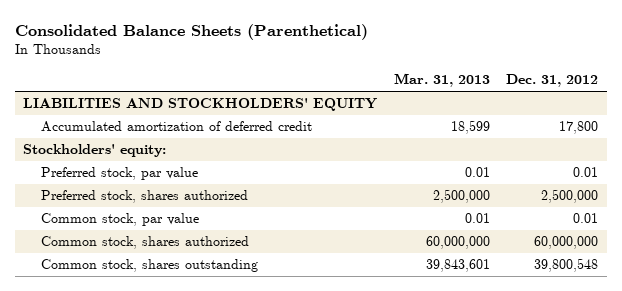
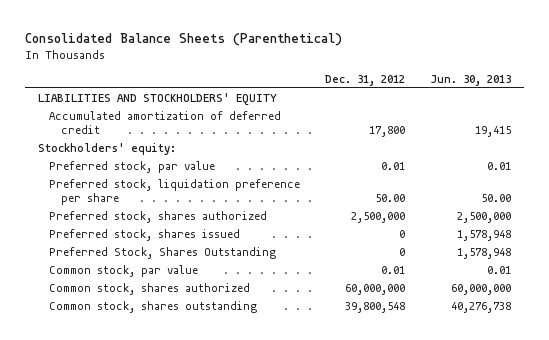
- | Mar. 31, 2013 | Dec. 31, 2012
+ | Dec. 31, 2012 | Jun. 30, 2013
+ Preferred stock, liquidation preference per share | 50.00 | 50.00
+ Preferred stock, shares issued | 0 | 1,578,948
+ Preferred Stock, Shares Outstanding | 0 | 1,578,948

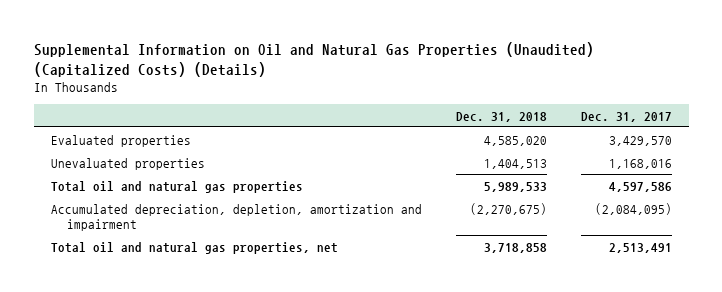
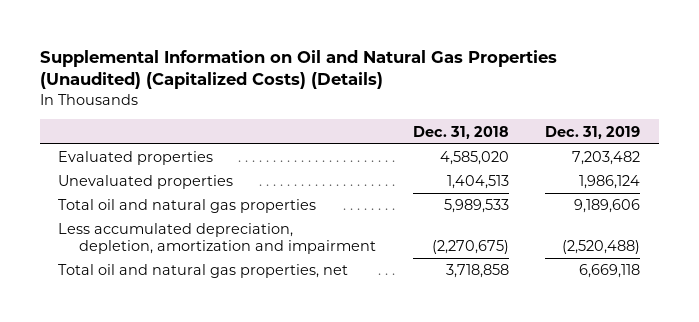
- | Dec. 31, 2018 | Dec. 31, 2017
+ | Dec. 31, 2018 | Dec. 31, 2019
- Accumulated depreciation, depletion, amortization and impairment | (2,270,675) | (2,084,095)
+ Less accumulated depreciation, depletion, amortization and impairment | (2,270,675) | (2,520,488)

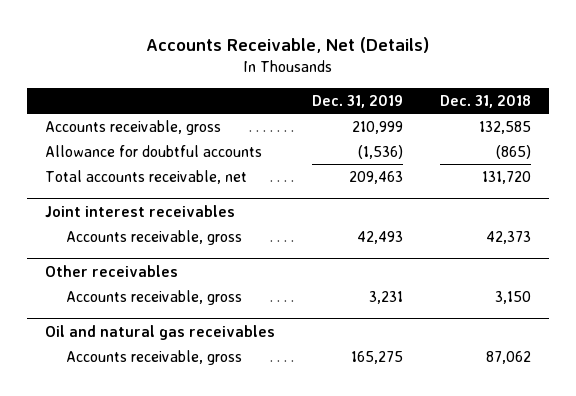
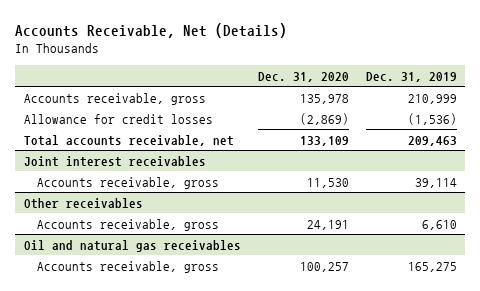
- | Dec. 31, 2019 | Dec. 31, 2018
+ | Dec. 31, 2020 | Dec. 31, 2019
- Allowance for doubtful accounts | (1,536) | (865)
+ Allowance for credit losses | (2,869) | (1,536)
@ Joint interest receivables
- Accounts receivable, gross | 42,493 | 42,373
+ Accounts receivable, gross | 11,530 | 39,114
@ Other receivables
- Accounts receivable, gross | 3,231 | 3,150
+ Accounts receivable, gross | 24,191 | 6,610

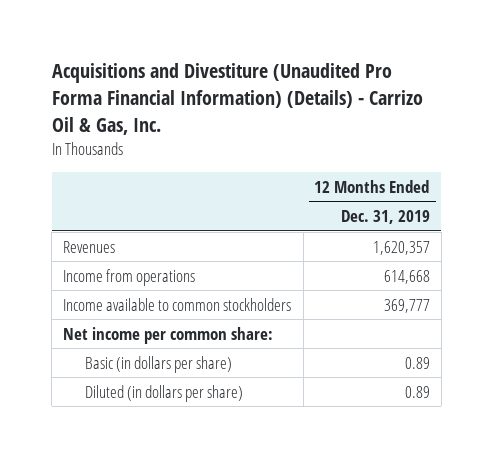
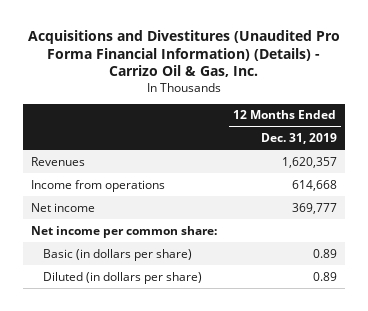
- Acquisitions and Divestiture (Unaudited Pro Forma Financial Information) (Details) - Carrizo Oil & Gas, Inc.
+ Acquisitions and Divestitures (Unaudited Pro Forma Financial Information) (Details) - Carrizo Oil & Gas, Inc.
- Income available to common stockholders | 369,777
+ Net income | 369,777

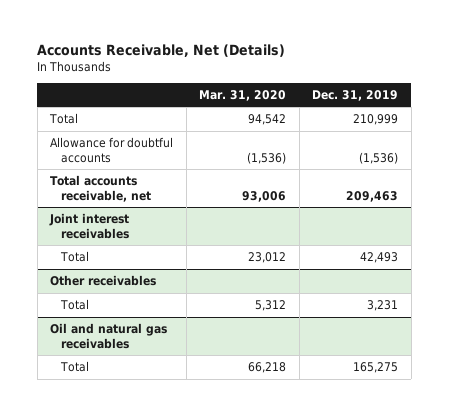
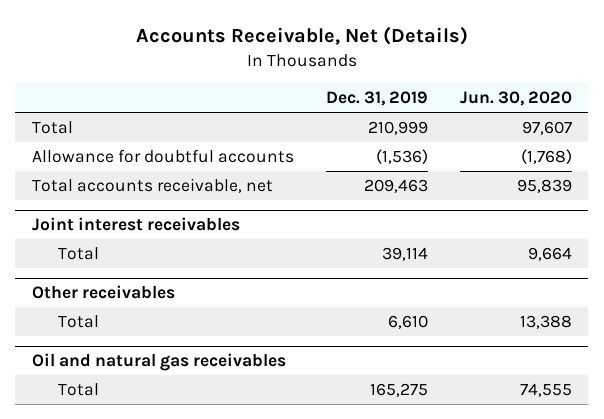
- | Mar. 31, 2020 | Dec. 31, 2019
+ | Dec. 31, 2019 | Jun. 30, 2020
@ Joint interest receivables
- Total | 23,012 | 42,493
+ Total | 39,114 | 9,664
@ Other receivables
- Total | 5,312 | 3,231
+ Total | 6,610 | 13,388

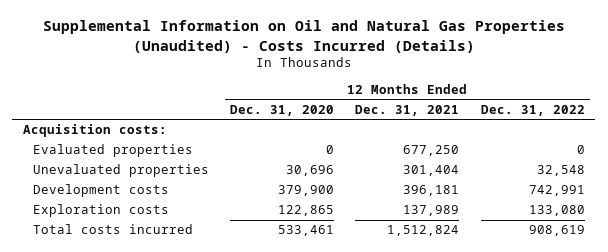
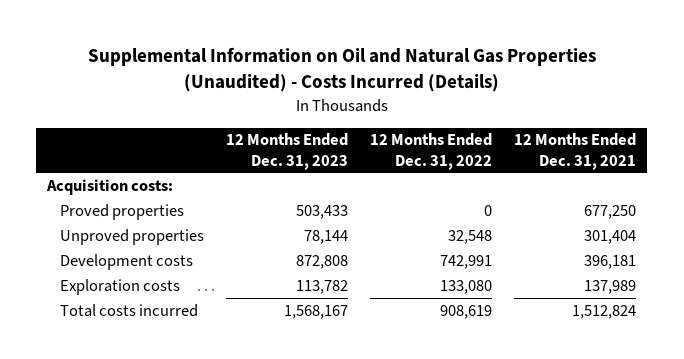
- | 12 Months Ended Dec. 31, 2020 | 12 Months Ended Dec. 31, 2021 | 12 Months Ended Dec. 31, 2022
+ | 12 Months Ended Dec. 31, 2023 | 12 Months Ended Dec. 31, 2022 | 12 Months Ended Dec. 31, 2021
- Evaluated properties | 0 | 677,250 | 0
- Unevaluated properties | 30,696 | 301,404 | 32,548
+ Proved properties | 503,433 | 0 | 677,250
+ Unproved properties | 78,144 | 32,548 | 301,404

